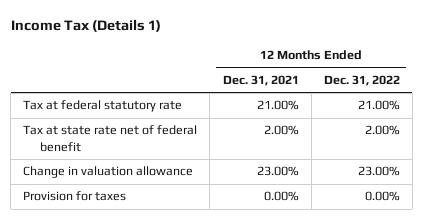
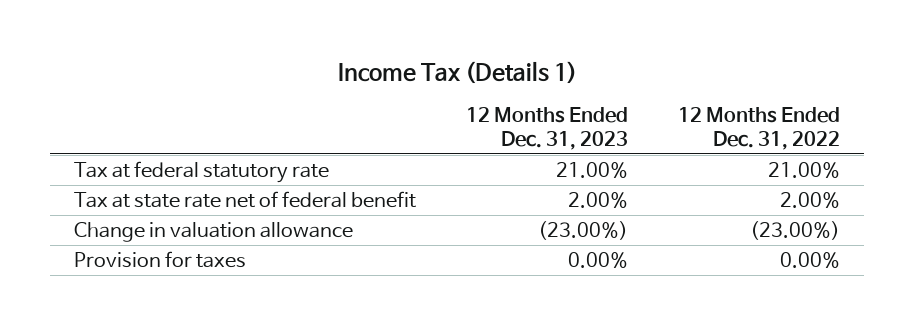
- | 12 Months Ended Dec. 31, 2021 | 12 Months Ended Dec. 31, 2022
+ | 12 Months Ended Dec. 31, 2023 | 12 Months Ended Dec. 31, 2022
- Change in valuation allowance | 23.00% | 23.00%
+ Change in valuation allowance | (23.00%) | (23.00%)

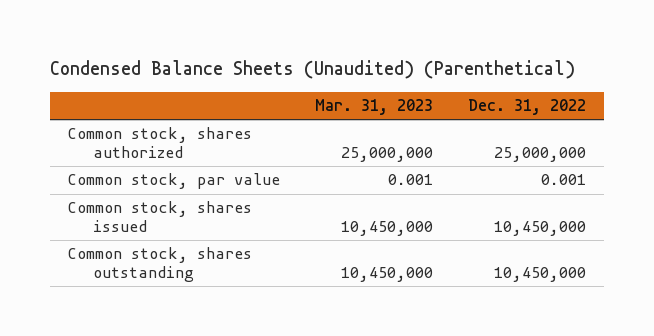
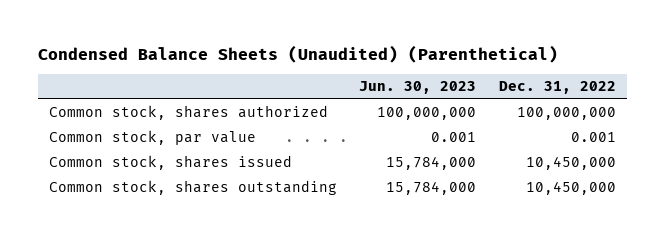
- | Mar. 31, 2023 | Dec. 31, 2022
+ | Jun. 30, 2023 | Dec. 31, 2022
- Common stock, shares authorized | 25,000,000 | 25,000,000
+ Common stock, shares authorized | 100,000,000 | 100,000,000

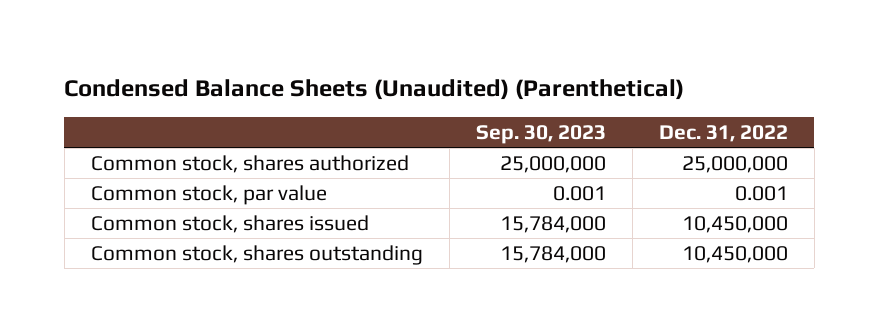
- | Jun. 30, 2023 | Dec. 31, 2022
+ | Sep. 30, 2023 | Dec. 31, 2022
- Common stock, shares authorized | 100,000,000 | 100,000,000
+ Common stock, shares authorized | 25,000,000 | 25,000,000

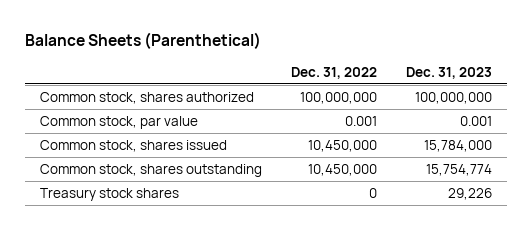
- Condensed Balance Sheets (Unaudited) (Parenthetical)
+ Balance Sheets (Parenthetical)
- | Sep. 30, 2023 | Dec. 31, 2022
+ | Dec. 31, 2022 | Dec. 31, 2023
- Common stock, shares authorized | 25,000,000 | 25,000,000
+ Common stock, shares authorized | 100,000,000 | 100,000,000
+ Treasury stock shares | 0 | 29,226

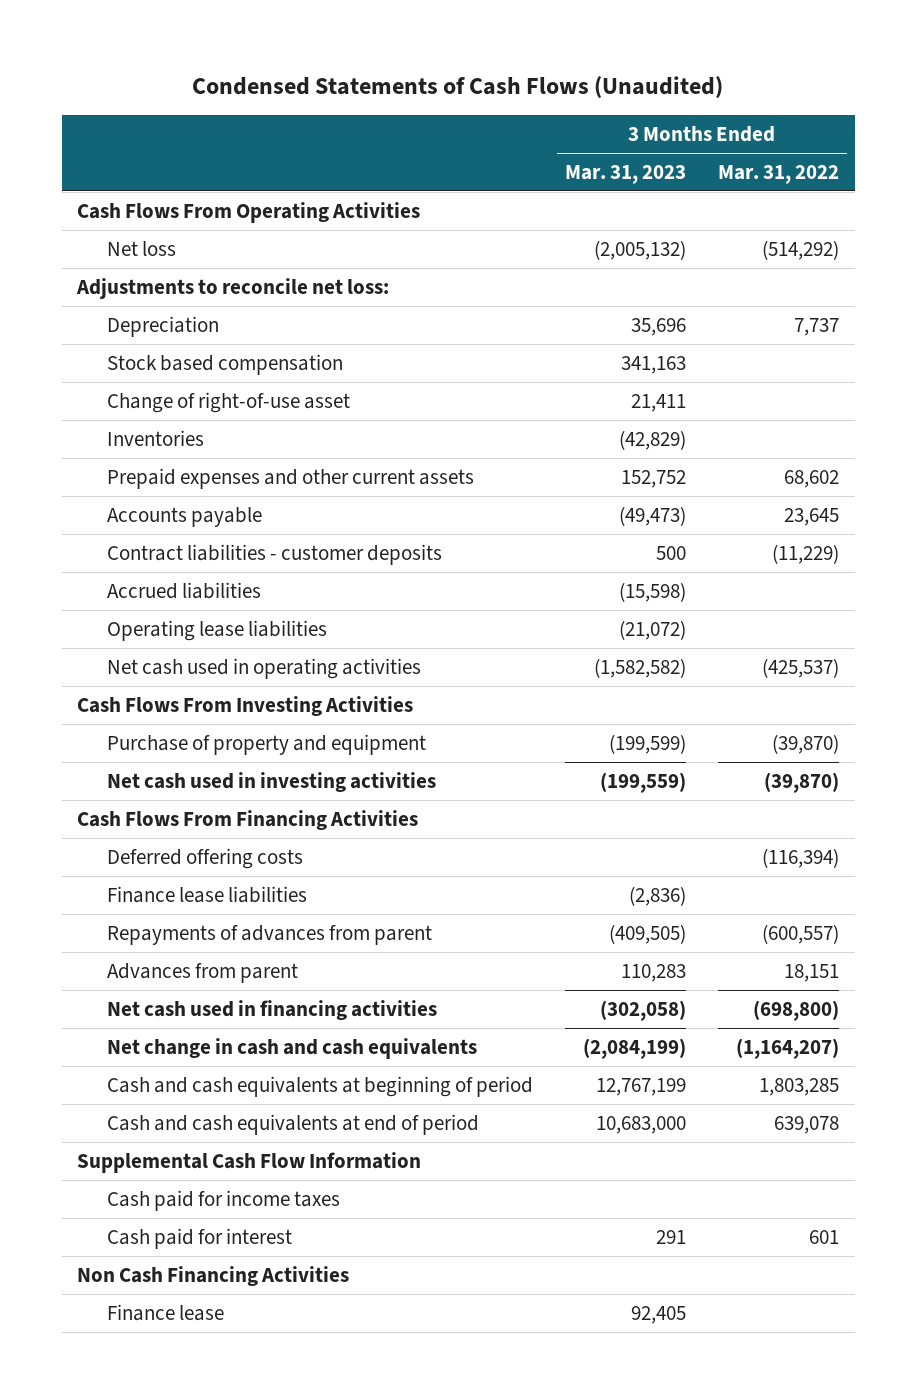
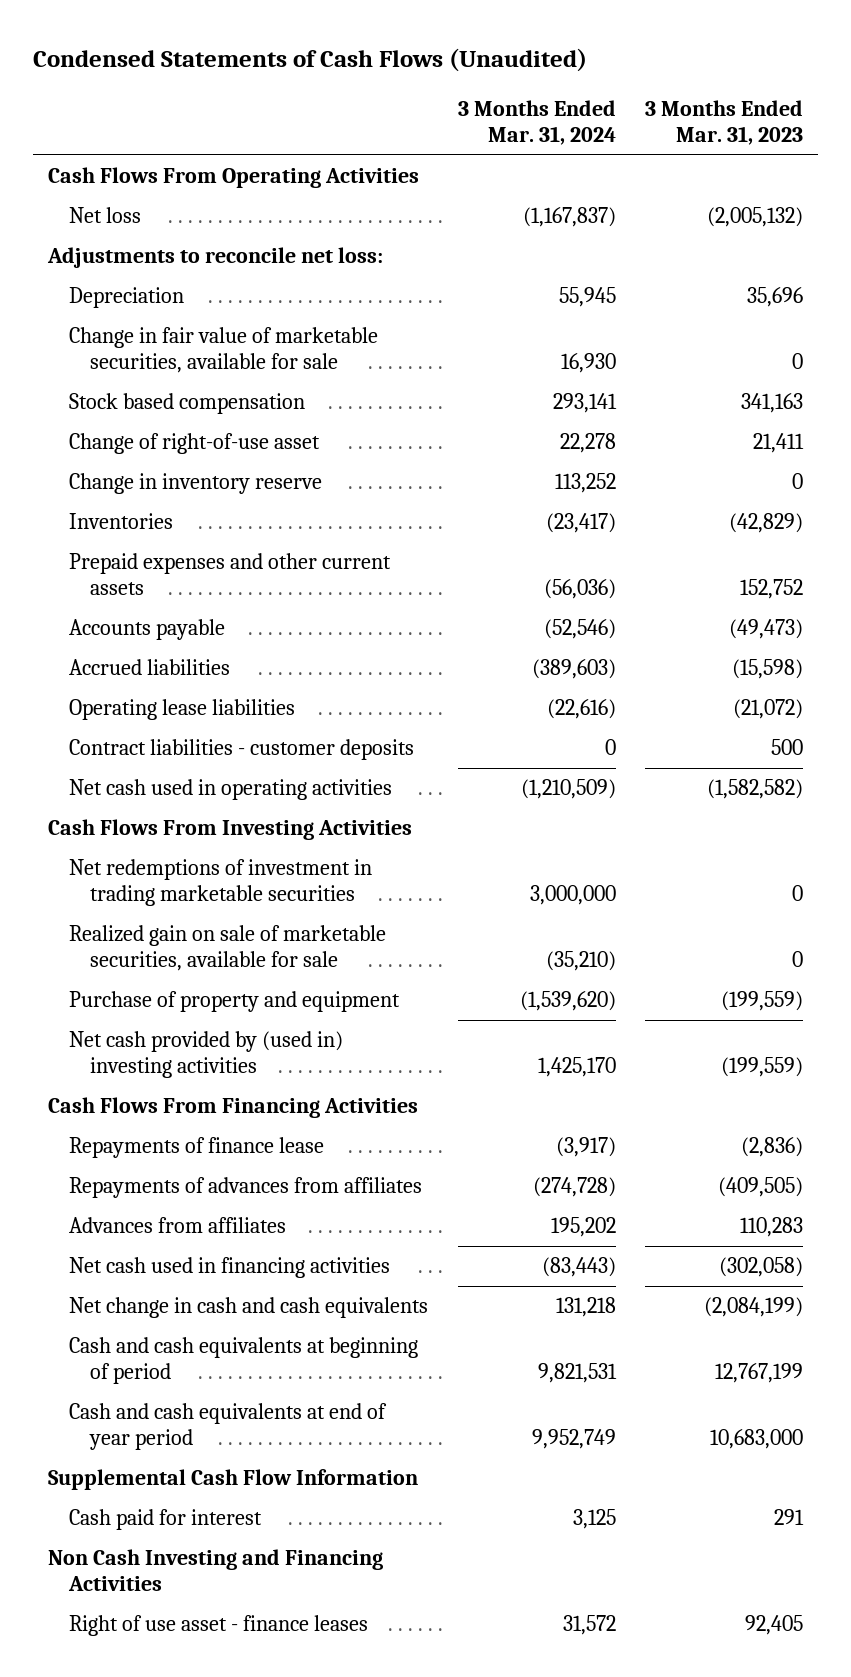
- | 3 Months Ended Mar. 31, 2023 | 3 Months Ended Mar. 31, 2022
+ | 3 Months Ended Mar. 31, 2024 | 3 Months Ended Mar. 31, 2023
+ Change in fair value of marketable securities, available for sale | 16,930 | 0
+ Change in inventory reserve | 113,252 | 0
moved down: Contract liabilities - customer deposits | 0 | 500
- Purchase of property and equipment | (199,599) | (39,870)
- Net cash used in investing activities | (199,559) | (39,870)
+ Net redemptions of investment in trading marketable securities | 3,000,000 | 0
+ Realized gain on sale of marketable securities, available for sale | (35,210) | 0
+ Purchase of property and equipment | (1,539,620) | (199,559)
+ Net cash provided by (used in) investing activities | 1,425,170 | (199,559)
- Deferred offering costs | | (116,394)
- Finance lease liabilities | (2,836) |
- Repayments of advances from parent | (409,505) | (600,557)
- Advances from parent | 110,283 | 18,151
+ Repayments of finance lease | (3,917) | (2,836)
+ Repayments of advances from affiliates | (274,728) | (409,505)
+ Advances from affiliates | 195,202 | 110,283
- Cash and cash equivalents at end of period | 10,683,000 | 639,078
+ Cash and cash equivalents at end of year period | 9,952,749 | 10,683,000
- Cash paid for income taxes
- Non Cash Financing Activities
- Finance lease | 92,405 |
+ Non Cash Investing and Financing Activities
+ Right of use asset - finance leases | 31,572 | 92,405

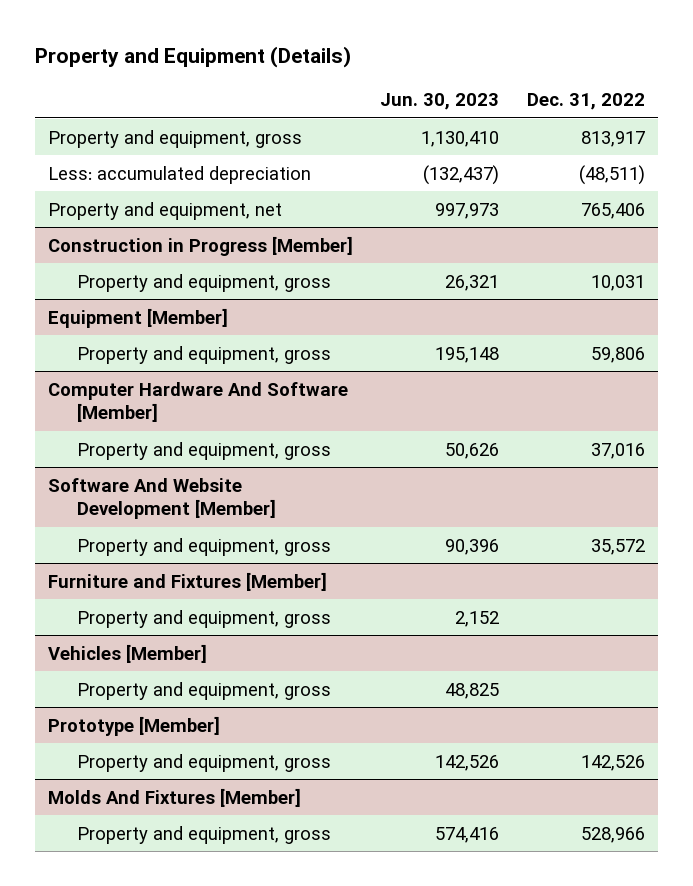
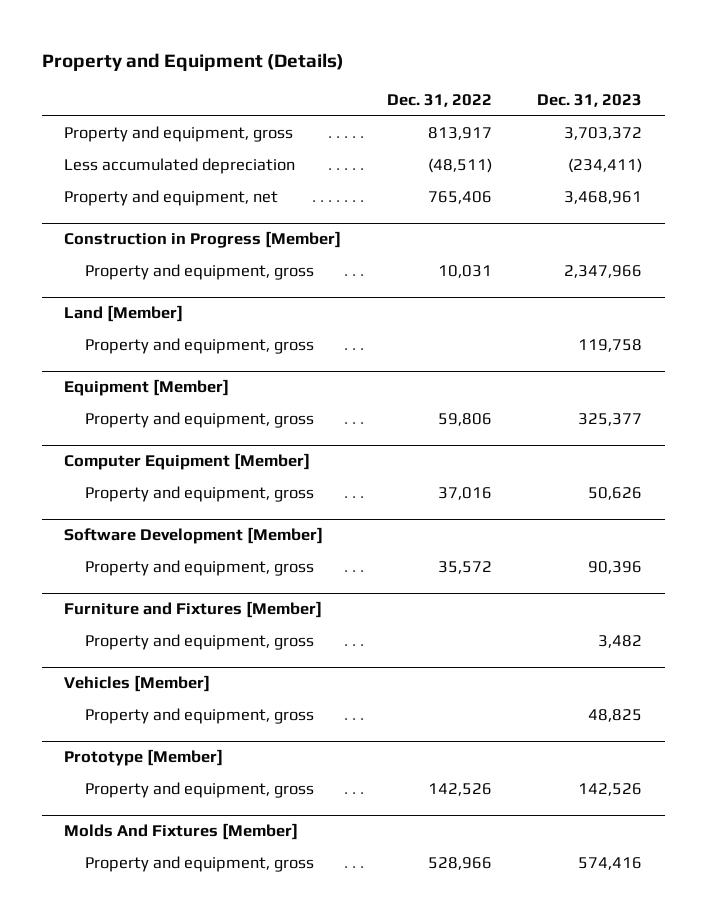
- | Jun. 30, 2023 | Dec. 31, 2022
+ | Dec. 31, 2022 | Dec. 31, 2023
- Less: accumulated depreciation | (132,437) | (48,511)
+ Less accumulated depreciation | (48,511) | (234,411)
+ Land [Member]
+ Property and equipment, gross | | 119,758
- Computer Hardware And Software [Member]
+ Computer Equipment [Member]
- Software And Website Development [Member]
+ Software Development [Member]

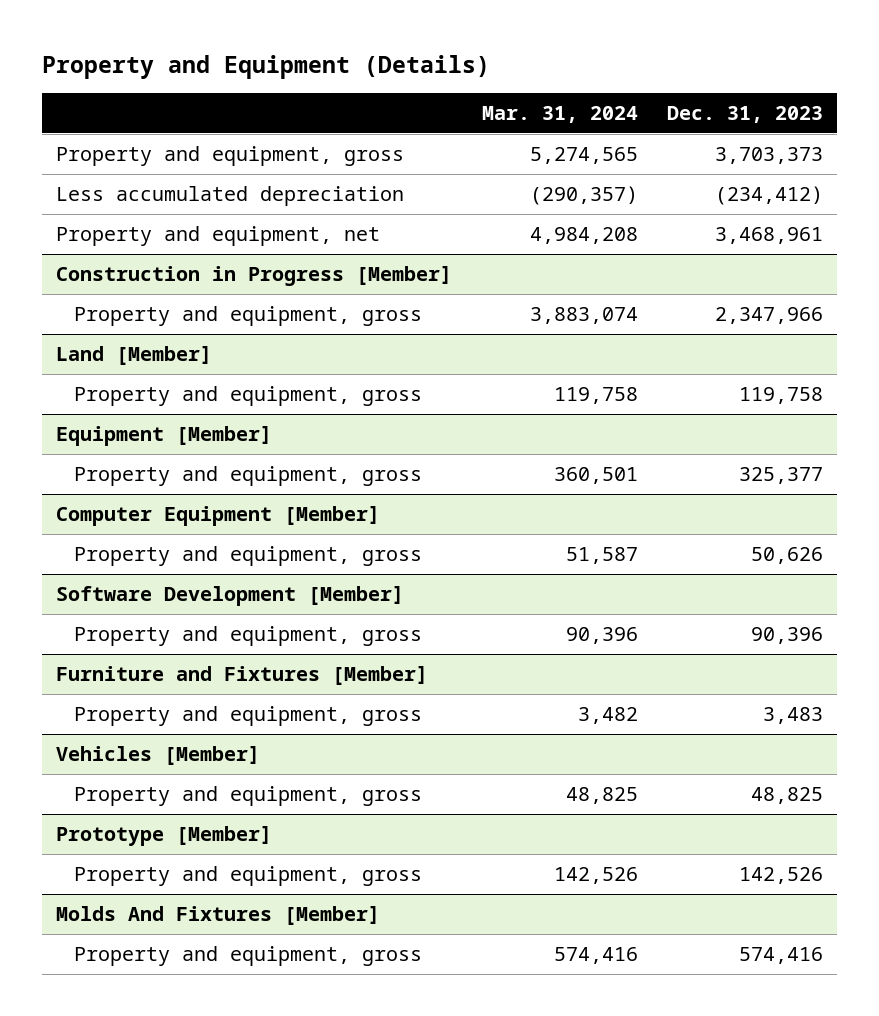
- | Dec. 31, 2022 | Dec. 31, 2023
+ | Mar. 31, 2024 | Dec. 31, 2023
- Property and equipment, gross | 813,917 | 3,703,372
- Less accumulated depreciation | (48,511) | (234,411)
+ Property and equipment, gross | 5,274,565 | 3,703,373
+ Less accumulated depreciation | (290,357) | (234,412)
@ Furniture and Fixtures [Member]
- Property and equipment, gross | | 3,482
+ Property and equipment, gross | 3,482 | 3,483

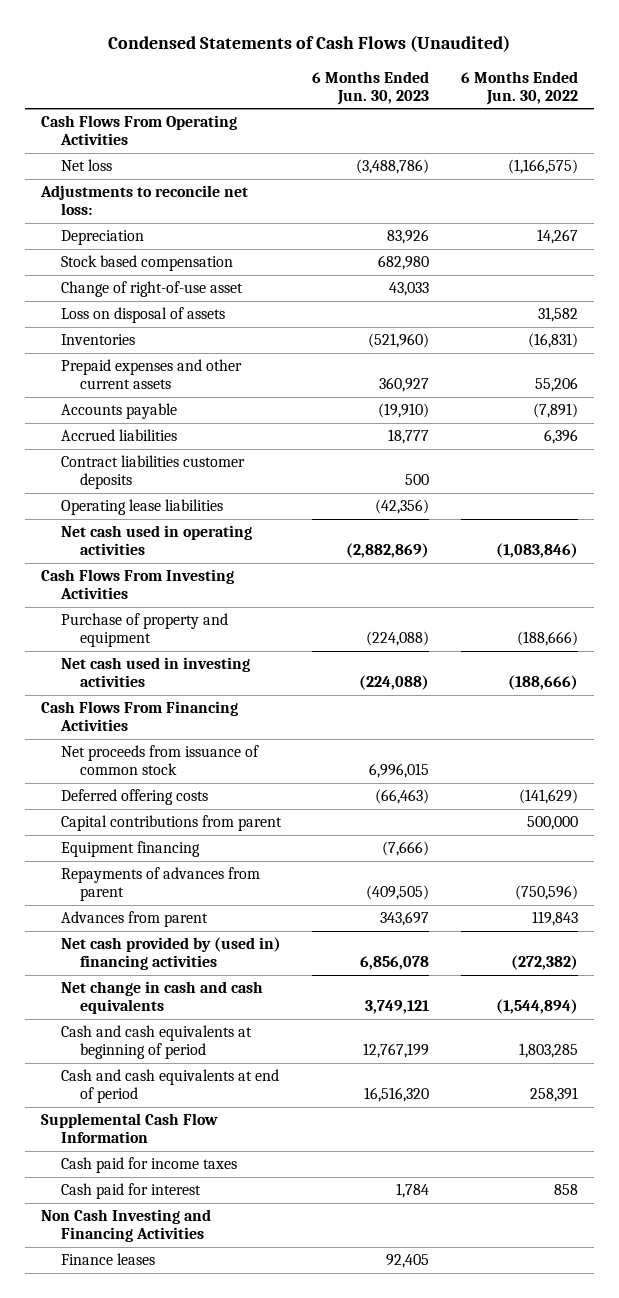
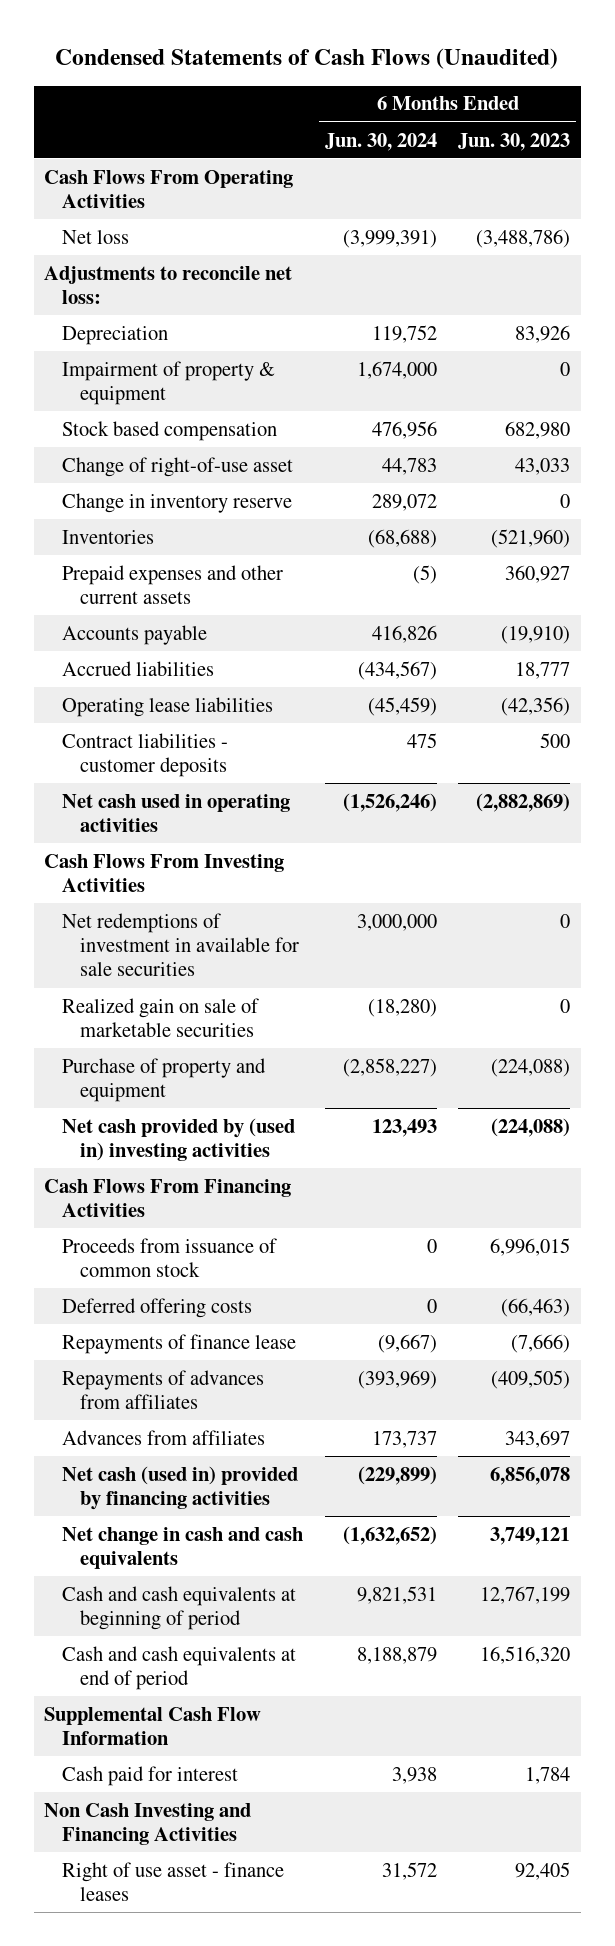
- | 6 Months Ended Jun. 30, 2023 | 6 Months Ended Jun. 30, 2022
+ | 6 Months Ended Jun. 30, 2024 | 6 Months Ended Jun. 30, 2023
+ Impairment of property & equipment | 1,674,000 | 0
- Loss on disposal of assets | | 31,582
+ Change in inventory reserve | 289,072 | 0
- Contract liabilities customer deposits | 500 |
+ Contract liabilities - customer deposits | 475 | 500
+ Net redemptions of investment in available for sale securities | 3,000,000 | 0
+ Realized gain on sale of marketable securities | (18,280) | 0
- Net cash used in investing activities | (224,088) | (188,666)
+ Net cash provided by (used in) investing activities | 123,493 | (224,088)
- Net proceeds from issuance of common stock | 6,996,015 |
+ Proceeds from issuance of common stock | 0 | 6,996,015
- Capital contributions from parent | | 500,000
- Equipment financing | (7,666) |
- Repayments of advances from parent | (409,505) | (750,596)
- Advances from parent | 343,697 | 119,843
- Net cash provided by (used in) financing activities | 6,856,078 | (272,382)
+ Repayments of finance lease | (9,667) | (7,666)
+ Repayments of advances from affiliates | (393,969) | (409,505)
+ Advances from affiliates | 173,737 | 343,697
+ Net cash (used in) provided by financing activities | (229,899) | 6,856,078
- Cash paid for income taxes
- Finance leases | 92,405 |
+ Right of use asset - finance leases | 31,572 | 92,405

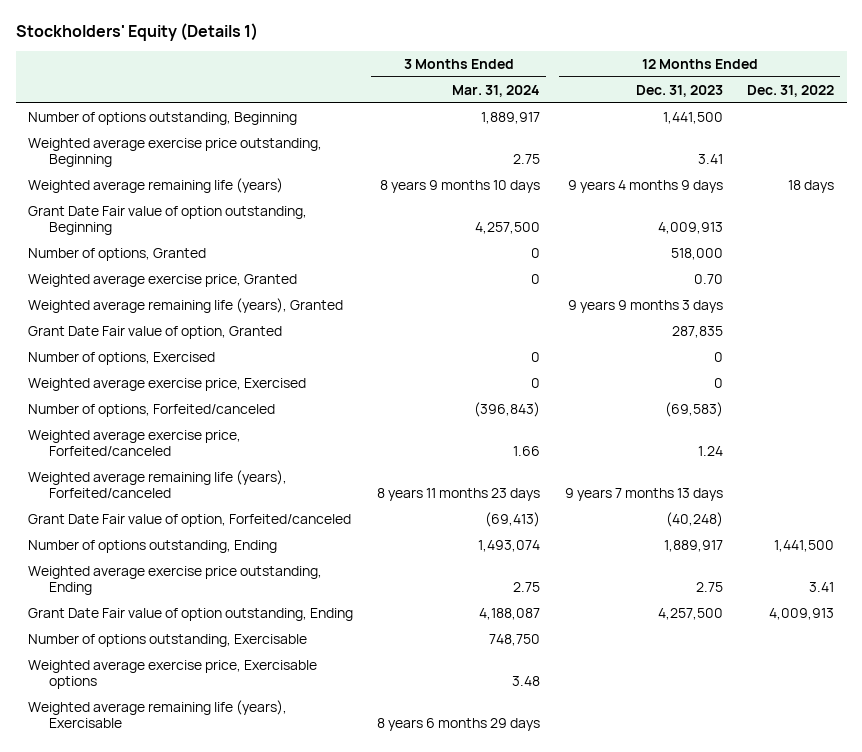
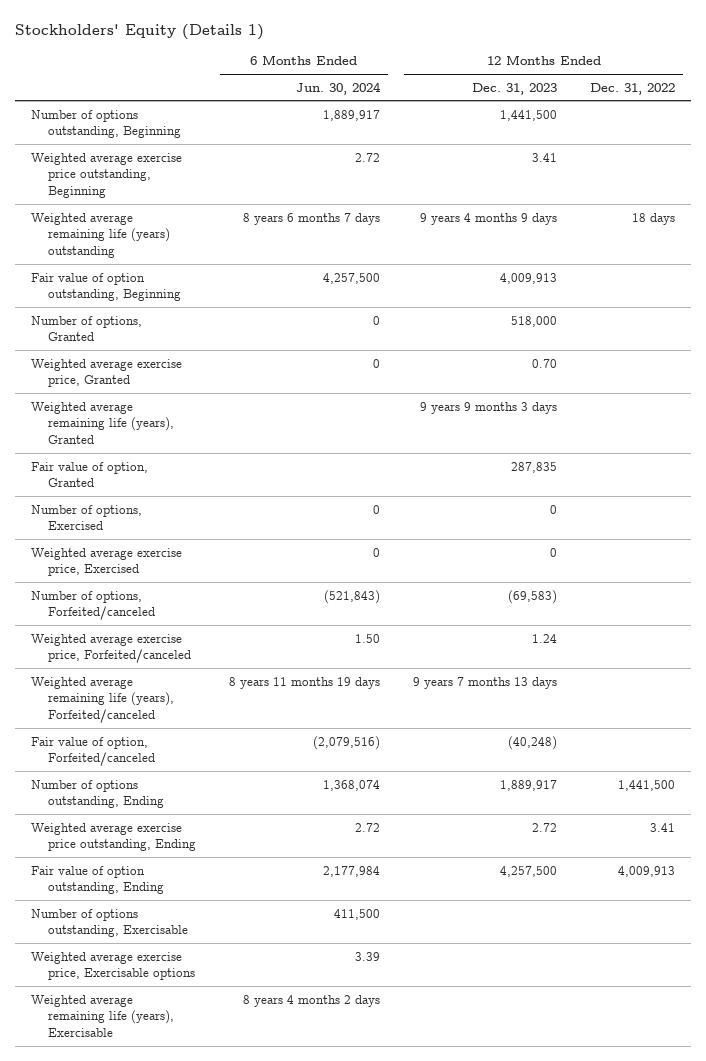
- | 3 Months Ended Mar. 31, 2024 | 12 Months Ended Dec. 31, 2023 | 12 Months Ended Dec. 31, 2022
+ | 6 Months Ended Jun. 30, 2024 | 12 Months Ended Dec. 31, 2023 | 12 Months Ended Dec. 31, 2022
- Weighted average remaining life (years) | 8 years 9 months 10 days | 9 years 4 months 9 days | 18 days
- Grant Date Fair value of option outstanding, Beginning | 4,257,500 | 4,009,913 |
+ Weighted average remaining life (years) outstanding | 8 years 6 months 7 days | 9 years 4 months 9 days | 18 days
+ Fair value of option outstanding, Beginning | 4,257,500 | 4,009,913 |
- Grant Date Fair value of option, Granted | | 287,835 |
+ Fair value of option, Granted | | 287,835 |
- Grant Date Fair value of option, Forfeited/canceled | (69,413) | (40,248) |
+ Fair value of option, Forfeited/canceled | (2,079,516) | (40,248) |
- Weighted average exercise price outstanding, Ending | 2.75 | 2.75 | 3.41
- Grant Date Fair value of option outstanding, Ending | 4,188,087 | 4,257,500 | 4,009,913
+ Weighted average exercise price outstanding, Ending | 2.72 | 2.72 | 3.41
+ Fair value of option outstanding, Ending | 2,177,984 | 4,257,500 | 4,009,913

